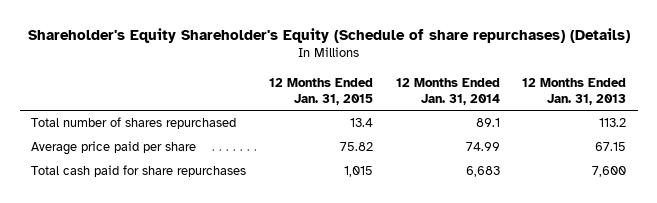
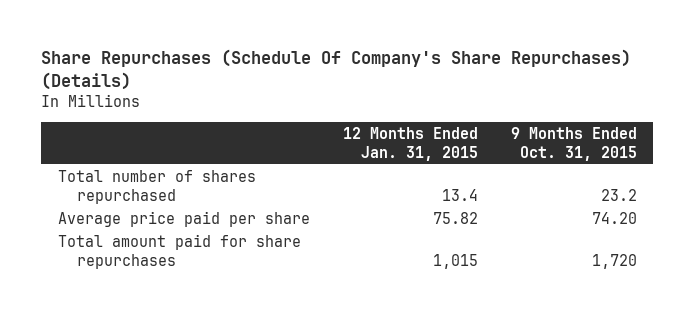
- Shareholder's Equity Shareholder's Equity (Schedule of share repurchases) (Details)
+ Share Repurchases (Schedule Of Company's Share Repurchases) (Details)
- | 12 Months Ended Jan. 31, 2015 | 12 Months Ended Jan. 31, 2014 | 12 Months Ended Jan. 31, 2013
+ | 12 Months Ended Jan. 31, 2015 | 9 Months Ended Oct. 31, 2015
- Total cash paid for share repurchases | 1,015 | 6,683 | 7,600
+ Total amount paid for share repurchases | 1,015 | 1,720

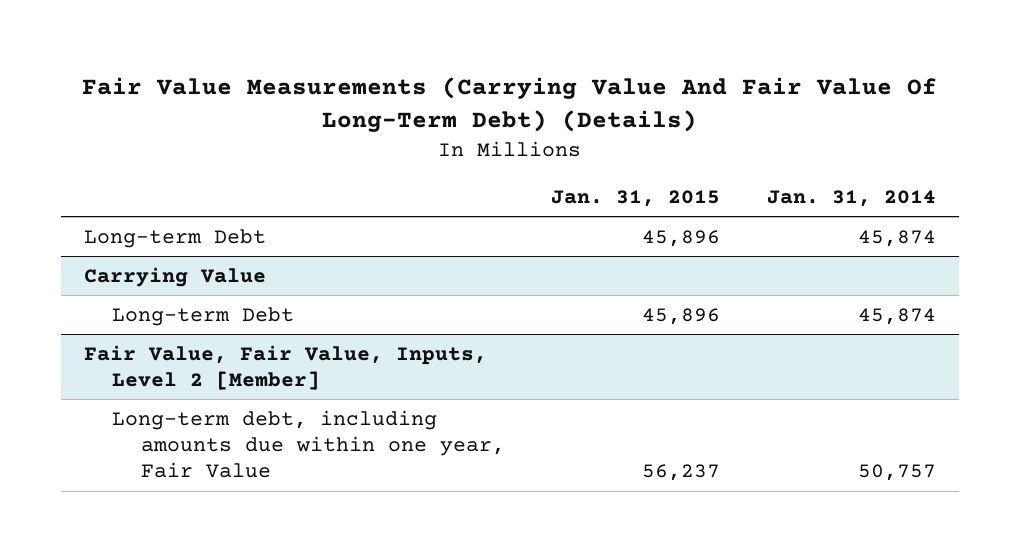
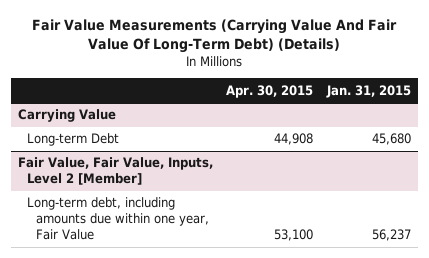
- | Jan. 31, 2015 | Jan. 31, 2014
+ | Apr. 30, 2015 | Jan. 31, 2015
- Long-term Debt | 45,896 | 45,874
@ Carrying Value
- Long-term Debt | 45,896 | 45,874
+ Long-term Debt | 44,908 | 45,680

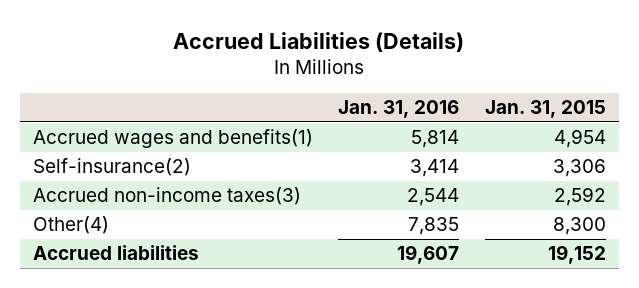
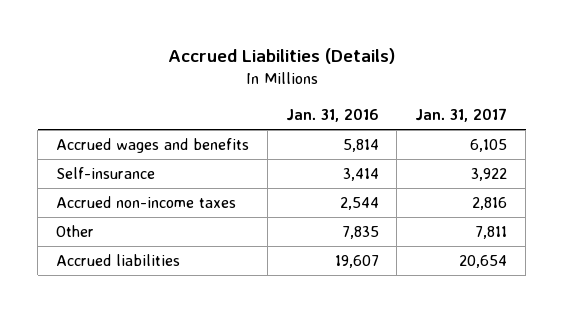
- | Jan. 31, 2016 | Jan. 31, 2015
+ | Jan. 31, 2016 | Jan. 31, 2017
- Accrued wages and benefits(1) | 5,814 | 4,954
- Self-insurance(2) | 3,414 | 3,306
- Accrued non-income taxes(3) | 2,544 | 2,592
- Other(4) | 7,835 | 8,300
+ Accrued wages and benefits | 5,814 | 6,105
+ Self-insurance | 3,414 | 3,922
+ Accrued non-income taxes | 2,544 | 2,816
+ Other | 7,835 | 7,811

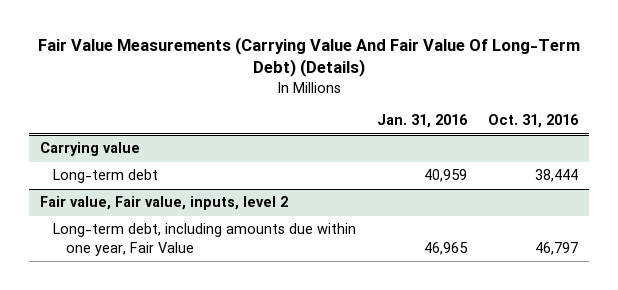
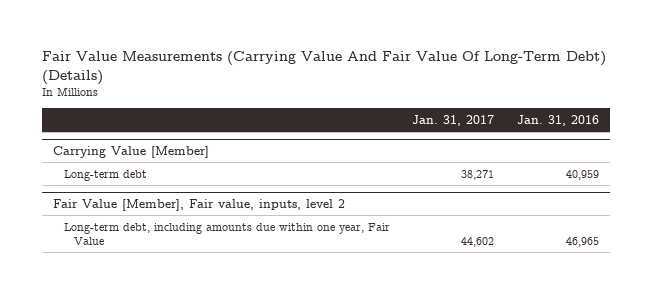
- | Jan. 31, 2016 | Oct. 31, 2016
+ | Jan. 31, 2017 | Jan. 31, 2016
- Carrying value
+ Carrying Value [Member]
- Fair value, Fair value, inputs, level 2
+ Fair Value [Member], Fair value, inputs, level 2

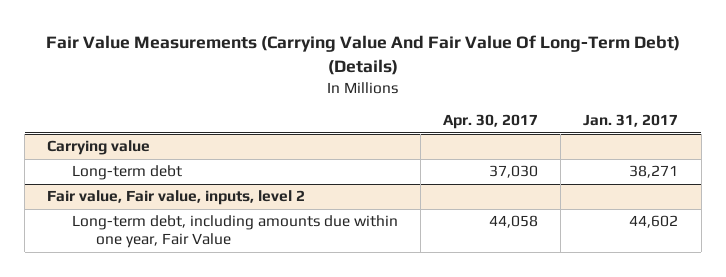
- | Jan. 31, 2017 | Jan. 31, 2016
+ | Apr. 30, 2017 | Jan. 31, 2017
- Carrying Value [Member]
+ Carrying value
- Fair Value [Member], Fair value, inputs, level 2
+ Fair value, Fair value, inputs, level 2

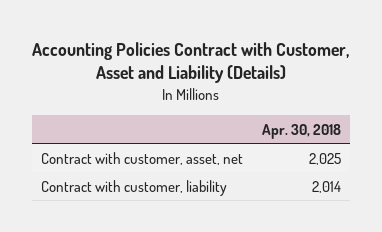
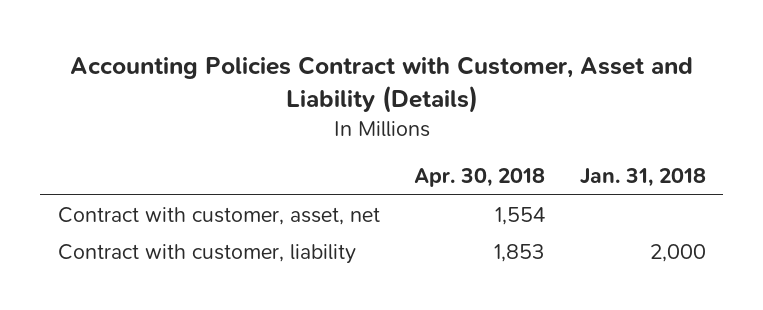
- | Apr. 30, 2018
+ | Apr. 30, 2018 | Jan. 31, 2018
- Contract with customer, asset, net | 2,025
- Contract with customer, liability | 2,014
+ Contract with customer, asset, net | 1,554 |
+ Contract with customer, liability | 1,853 | 2,000

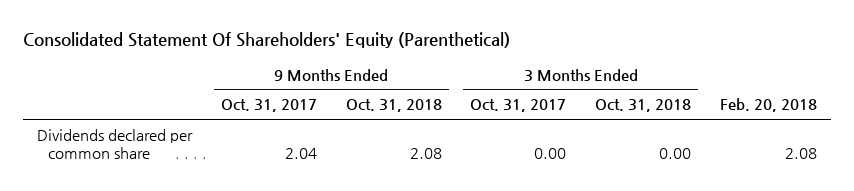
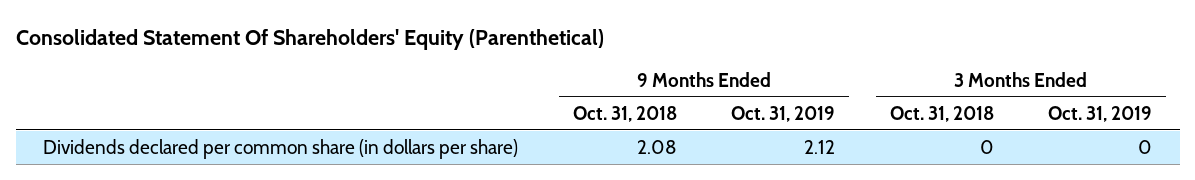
- | 9 Months Ended Oct. 31, 2017 | 9 Months Ended Oct. 31, 2018 | 3 Months Ended Oct. 31, 2017 | 3 Months Ended Oct. 31, 2018 | Feb. 20, 2018
+ | 9 Months Ended Oct. 31, 2018 | 9 Months Ended Oct. 31, 2019 | 3 Months Ended Oct. 31, 2018 | 3 Months Ended Oct. 31, 2019
- Dividends declared per common share | 2.04 | 2.08 | 0.00 | 0.00 | 2.08
+ Dividends declared per common share (in dollars per share) | 2.08 | 2.12 | 0 | 0

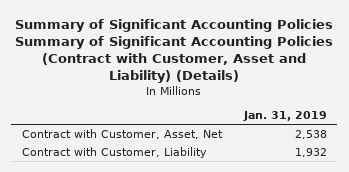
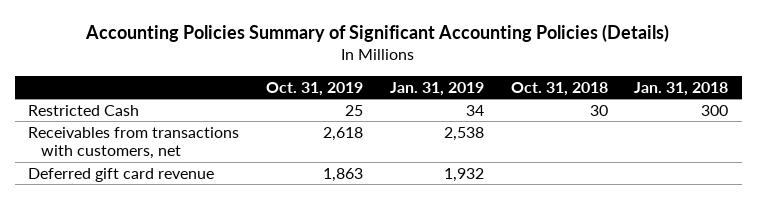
- Summary of Significant Accounting Policies Summary of Significant Accounting Policies (Contract with Customer, Asset and Liability) (Details)
+ Accounting Policies Summary of Significant Accounting Policies (Details)
- | Jan. 31, 2019
+ | Oct. 31, 2019 | Jan. 31, 2019 | Oct. 31, 2018 | Jan. 31, 2018
- Contract with Customer, Asset, Net | 2,538
- Contract with Customer, Liability | 1,932
+ Restricted Cash | 25 | 34 | 30 | 300
+ Receivables from transactions with customers, net | 2,618 | 2,538 | |
+ Deferred gift card revenue | 1,863 | 1,932 | |

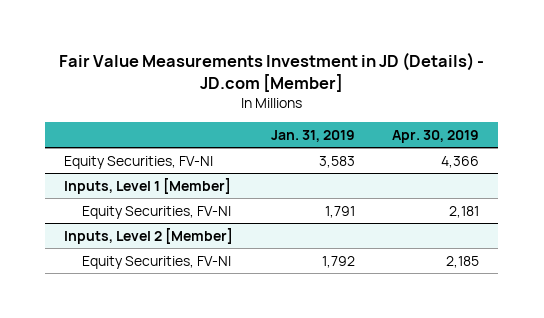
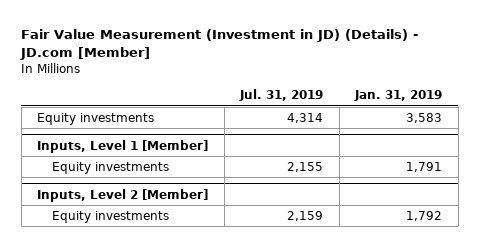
- Fair Value Measurements Investment in JD (Details) - JD.com [Member]
+ Fair Value Measurement (Investment in JD) (Details) - JD.com [Member]
- | Jan. 31, 2019 | Apr. 30, 2019
+ | Jul. 31, 2019 | Jan. 31, 2019
- Equity Securities, FV-NI | 3,583 | 4,366
+ Equity investments | 4,314 | 3,583
@ Inputs, Level 1 [Member]
- Equity Securities, FV-NI | 1,791 | 2,181
+ Equity investments | 2,155 | 1,791
@ Inputs, Level 2 [Member]
- Equity Securities, FV-NI | 1,792 | 2,185
+ Equity investments | 2,159 | 1,792

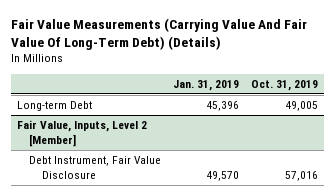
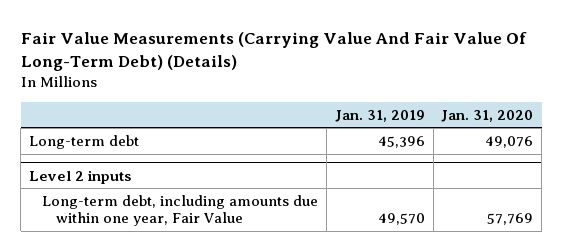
- | Jan. 31, 2019 | Oct. 31, 2019
+ | Jan. 31, 2019 | Jan. 31, 2020
- Long-term Debt | 45,396 | 49,005
- Fair Value, Inputs, Level 2 [Member]
- Debt Instrument, Fair Value Disclosure | 49,570 | 57,016
+ Long-term debt | 45,396 | 49,076
+ Level 2 inputs
+ Long-term debt, including amounts due within one year, Fair Value | 49,570 | 57,769

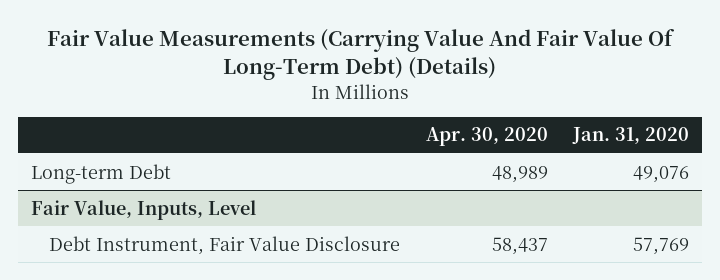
- | Jan. 31, 2019 | Jan. 31, 2020
+ | Apr. 30, 2020 | Jan. 31, 2020
- Long-term debt | 45,396 | 49,076
- Level 2 inputs
- Long-term debt, including amounts due within one year, Fair Value | 49,570 | 57,769
+ Long-term Debt | 48,989 | 49,076
+ Fair Value, Inputs, Level
+ Debt Instrument, Fair Value Disclosure | 58,437 | 57,769

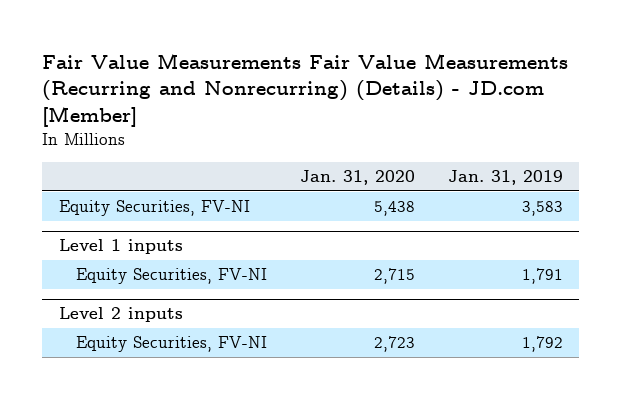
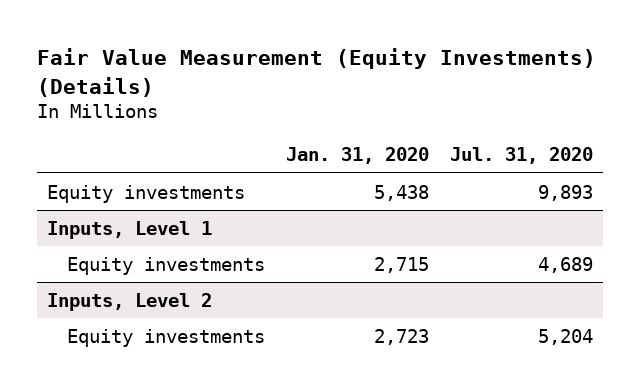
- Fair Value Measurements Fair Value Measurements (Recurring and Nonrecurring) (Details) - JD.com [Member]
+ Fair Value Measurement (Equity Investments) (Details)
- | Jan. 31, 2020 | Jan. 31, 2019
+ | Jan. 31, 2020 | Jul. 31, 2020
- Equity Securities, FV-NI | 5,438 | 3,583
- Level 1 inputs
- Equity Securities, FV-NI | 2,715 | 1,791
- Level 2 inputs
- Equity Securities, FV-NI | 2,723 | 1,792
+ Equity investments | 5,438 | 9,893
+ Inputs, Level 1
+ Equity investments | 2,715 | 4,689
+ Inputs, Level 2
+ Equity investments | 2,723 | 5,204

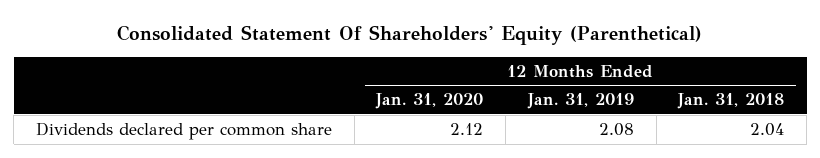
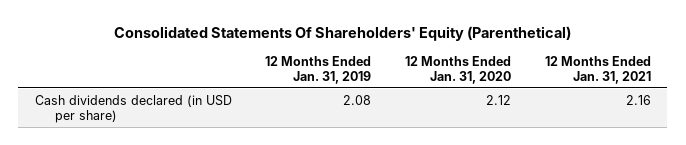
- Consolidated Statement Of Shareholders' Equity (Parenthetical)
+ Consolidated Statements Of Shareholders' Equity (Parenthetical)
- | 12 Months Ended Jan. 31, 2020 | 12 Months Ended Jan. 31, 2019 | 12 Months Ended Jan. 31, 2018
+ | 12 Months Ended Jan. 31, 2019 | 12 Months Ended Jan. 31, 2020 | 12 Months Ended Jan. 31, 2021
- Dividends declared per common share | 2.12 | 2.08 | 2.04
+ Cash dividends declared (in USD per share) | 2.08 | 2.12 | 2.16

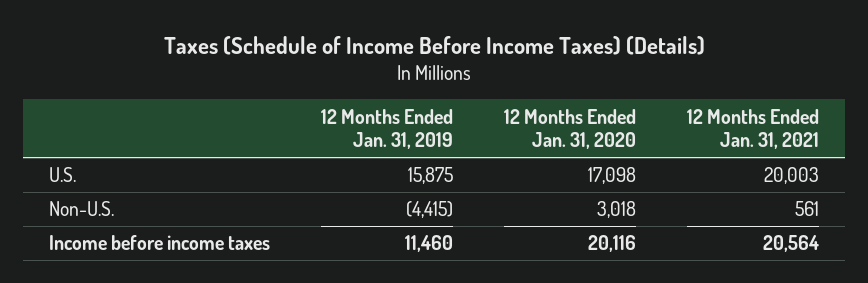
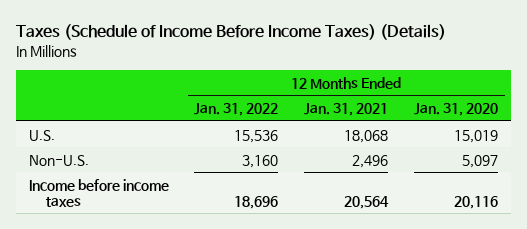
- | 12 Months Ended Jan. 31, 2019 | 12 Months Ended Jan. 31, 2020 | 12 Months Ended Jan. 31, 2021
+ | 12 Months Ended Jan. 31, 2022 | 12 Months Ended Jan. 31, 2021 | 12 Months Ended Jan. 31, 2020
- U.S. | 15,875 | 17,098 | 20,003
- Non-U.S. | (4,415) | 3,018 | 561
+ U.S. | 15,536 | 18,068 | 15,019
+ Non-U.S. | 3,160 | 2,496 | 5,097

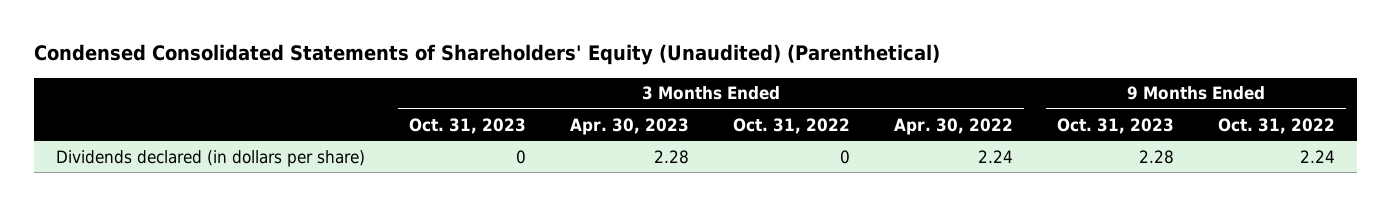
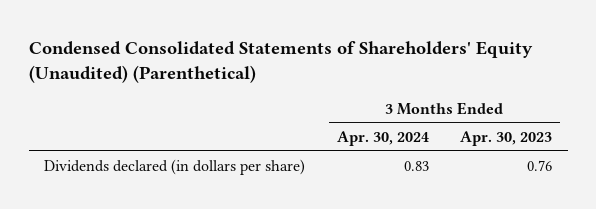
- | 3 Months Ended Oct. 31, 2023 | 3 Months Ended Apr. 30, 2023 | 3 Months Ended Oct. 31, 2022 | 3 Months Ended Apr. 30, 2022 | 9 Months Ended Oct. 31, 2023 | 9 Months Ended Oct. 31, 2022
+ | 3 Months Ended Apr. 30, 2024 | 3 Months Ended Apr. 30, 2023
- Dividends declared (in dollars per share) | 0 | 2.28 | 0 | 2.24 | 2.28 | 2.24
+ Dividends declared (in dollars per share) | 0.83 | 0.76

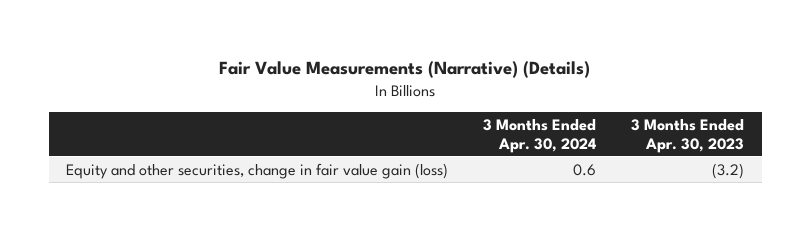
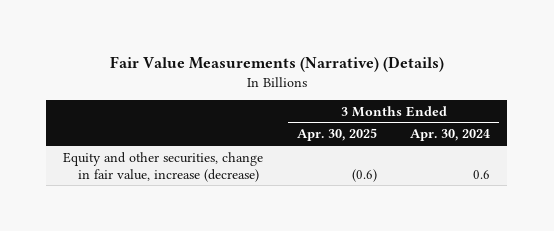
- | 3 Months Ended Apr. 30, 2024 | 3 Months Ended Apr. 30, 2023
+ | 3 Months Ended Apr. 30, 2025 | 3 Months Ended Apr. 30, 2024
- Equity and other securities, change in fair value gain (loss) | 0.6 | (3.2)
+ Equity and other securities, change in fair value, increase (decrease) | (0.6) | 0.6

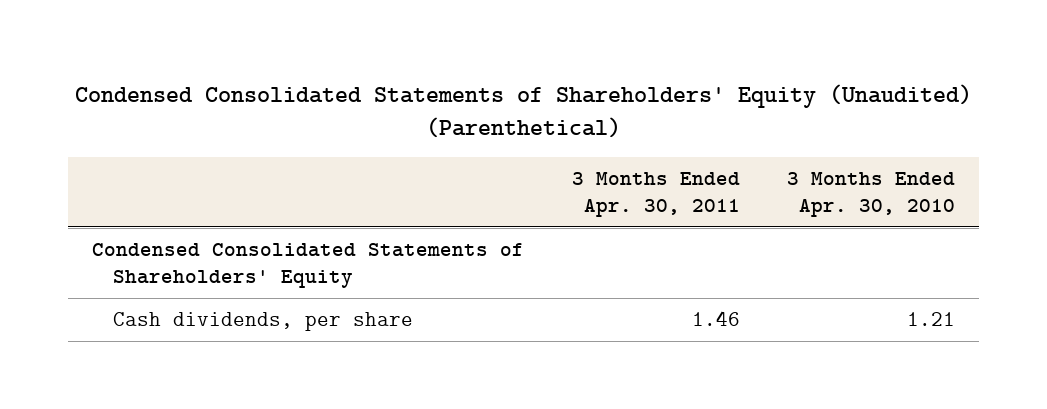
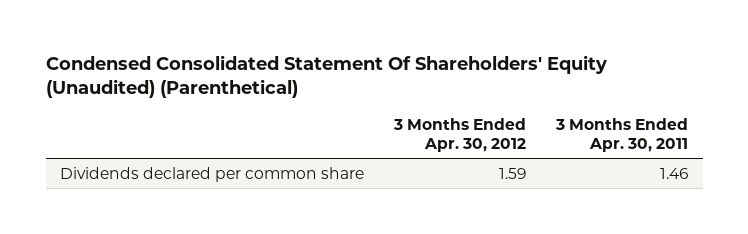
- Condensed Consolidated Statements of Shareholders' Equity (Unaudited) (Parenthetical)
+ Condensed Consolidated Statement Of Shareholders' Equity (Unaudited) (Parenthetical)
- | 3 Months Ended Apr. 30, 2011 | 3 Months Ended Apr. 30, 2010
+ | 3 Months Ended Apr. 30, 2012 | 3 Months Ended Apr. 30, 2011
- Condensed Consolidated Statements of Shareholders' Equity
- Cash dividends, per share | 1.46 | 1.21
+ Dividends declared per common share | 1.59 | 1.46

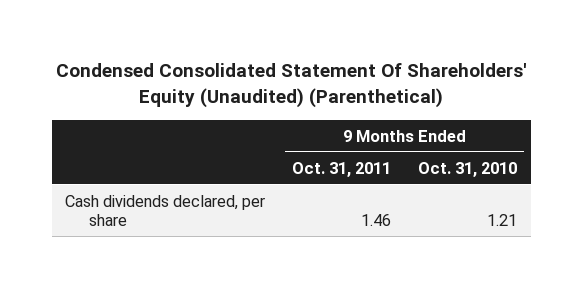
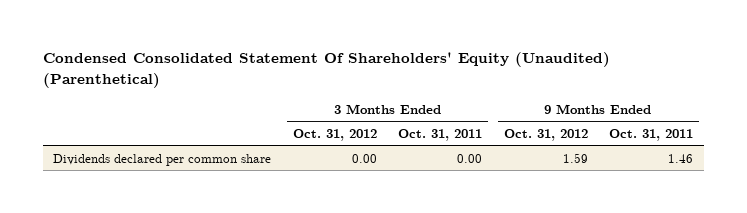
- | 9 Months Ended Oct. 31, 2011 | 9 Months Ended Oct. 31, 2010
+ | 3 Months Ended Oct. 31, 2012 | 3 Months Ended Oct. 31, 2011 | 9 Months Ended Oct. 31, 2012 | 9 Months Ended Oct. 31, 2011
- Cash dividends declared, per share | 1.46 | 1.21
+ Dividends declared per common share | 0.00 | 0.00 | 1.59 | 1.46

